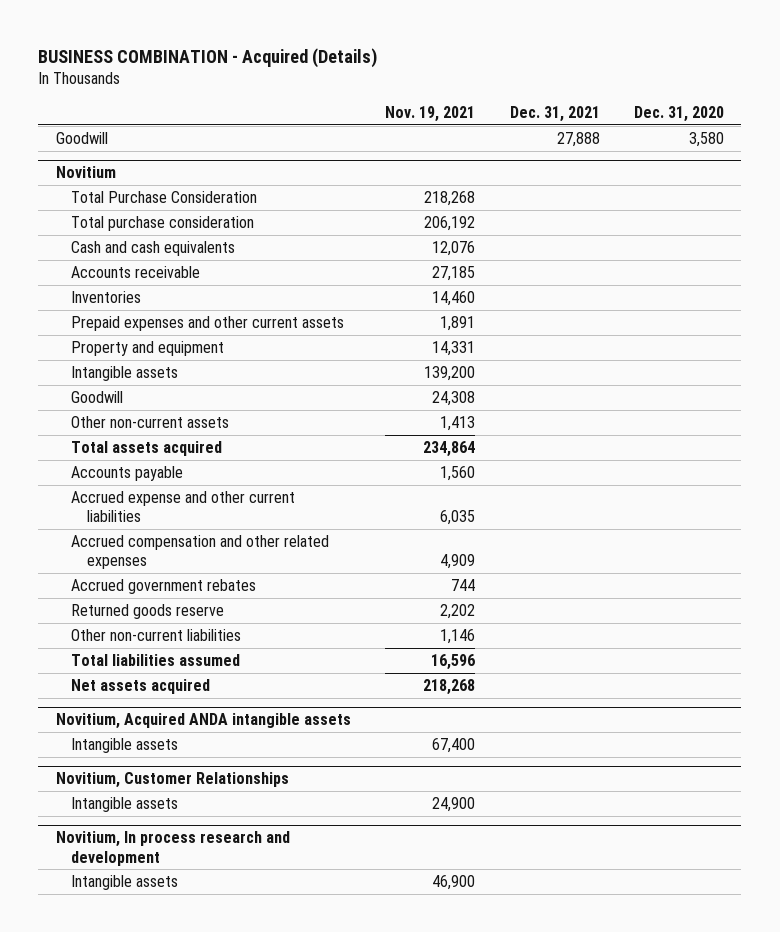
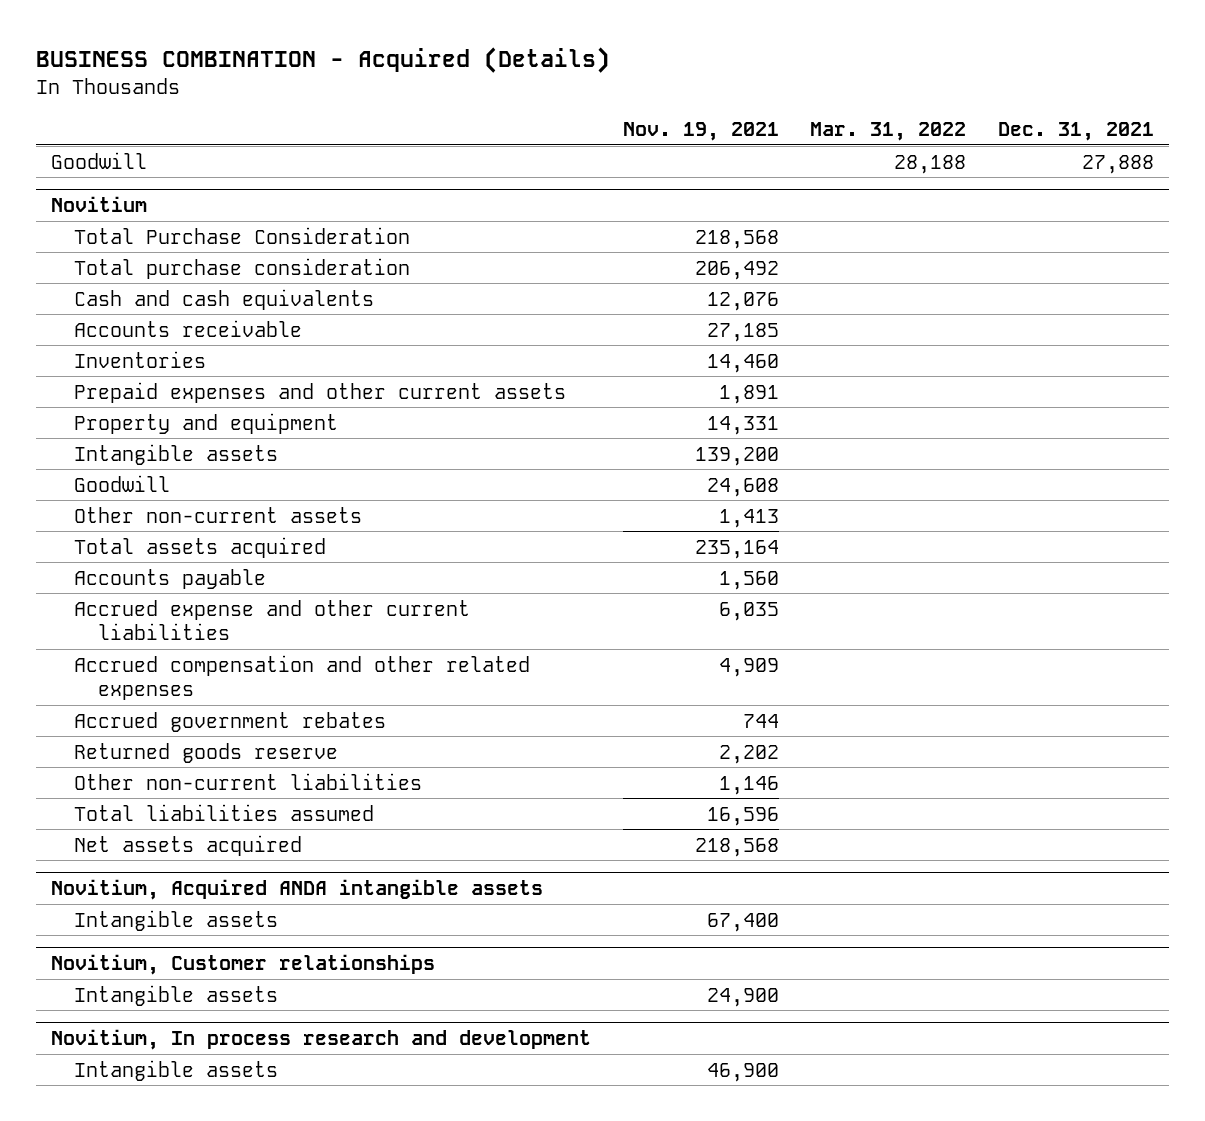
- | Nov. 19, 2021 | Dec. 31, 2021 | Dec. 31, 2020
+ | Nov. 19, 2021 | Mar. 31, 2022 | Dec. 31, 2021
@ Novitium
- Total Purchase Consideration | 218,268 | |
- Total purchase consideration | 206,192 | |
+ Total Purchase Consideration | 218,568 | |
+ Total purchase consideration | 206,492 | |
- Goodwill | 24,308 | |
+ Goodwill | 24,608 | |
- Total assets acquired | 234,864 | |
+ Total assets acquired | 235,164 | |
- Net assets acquired | 218,268 | |
+ Net assets acquired | 218,568 | |
- Novitium, Customer Relationships
+ Novitium, Customer relationships

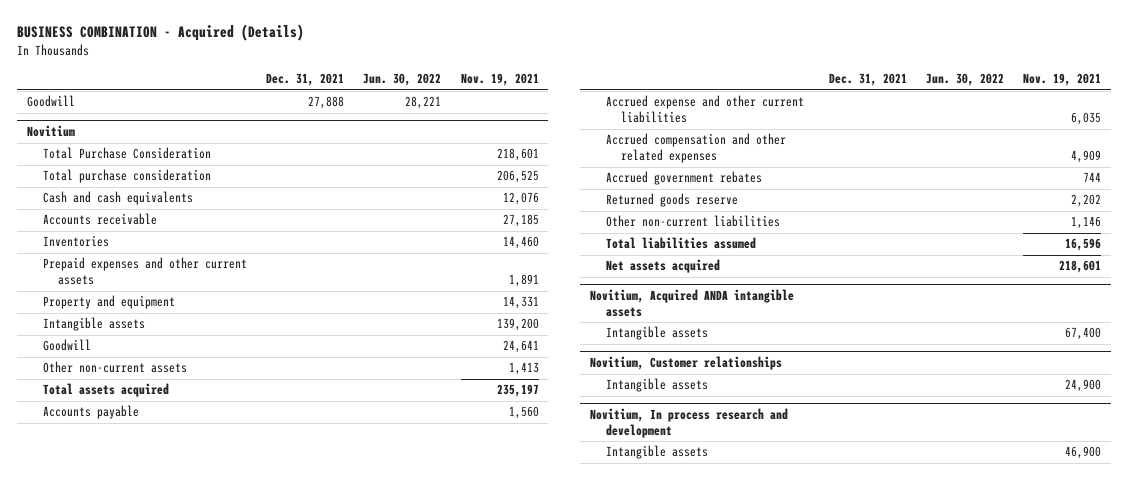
- | Nov. 19, 2021 | Mar. 31, 2022 | Dec. 31, 2021
+ | Dec. 31, 2021 | Jun. 30, 2022 | Nov. 19, 2021
@ Novitium
- Total Purchase Consideration | 218,568 | |
- Total purchase consideration | 206,492 | |
+ Total Purchase Consideration | | | 218,601
+ Total purchase consideration | | | 206,525
- Goodwill | 24,608 | |
+ Goodwill | | | 24,641
- Total assets acquired | 235,164 | |
+ Total assets acquired | | | 235,197
- Net assets acquired | 218,568 | |
+ Net assets acquired | | | 218,601

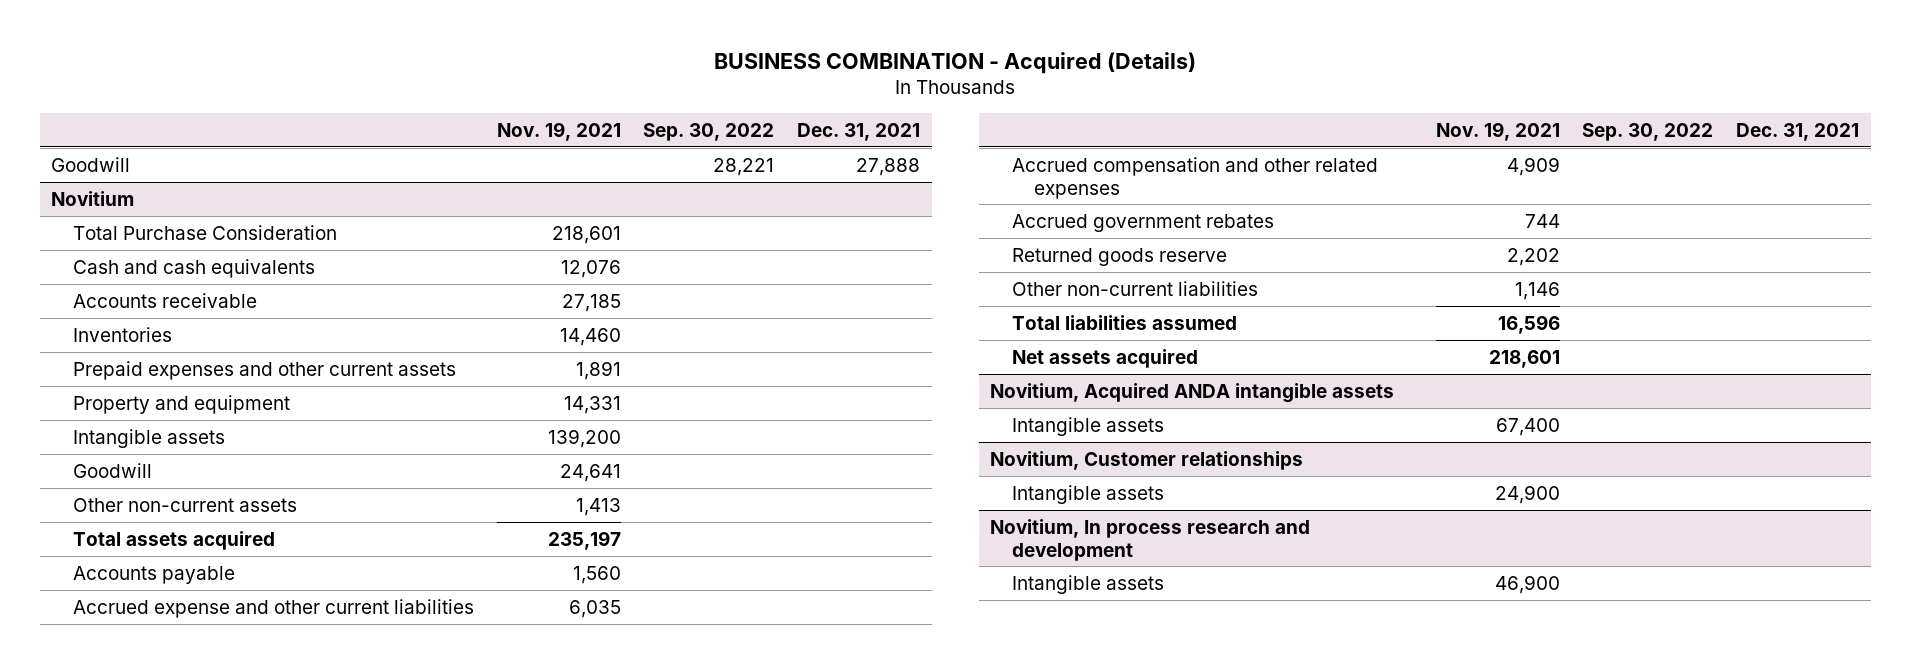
- | Dec. 31, 2021 | Jun. 30, 2022 | Nov. 19, 2021
+ | Nov. 19, 2021 | Sep. 30, 2022 | Dec. 31, 2021
@ Novitium
- Total purchase consideration | | | 206,525

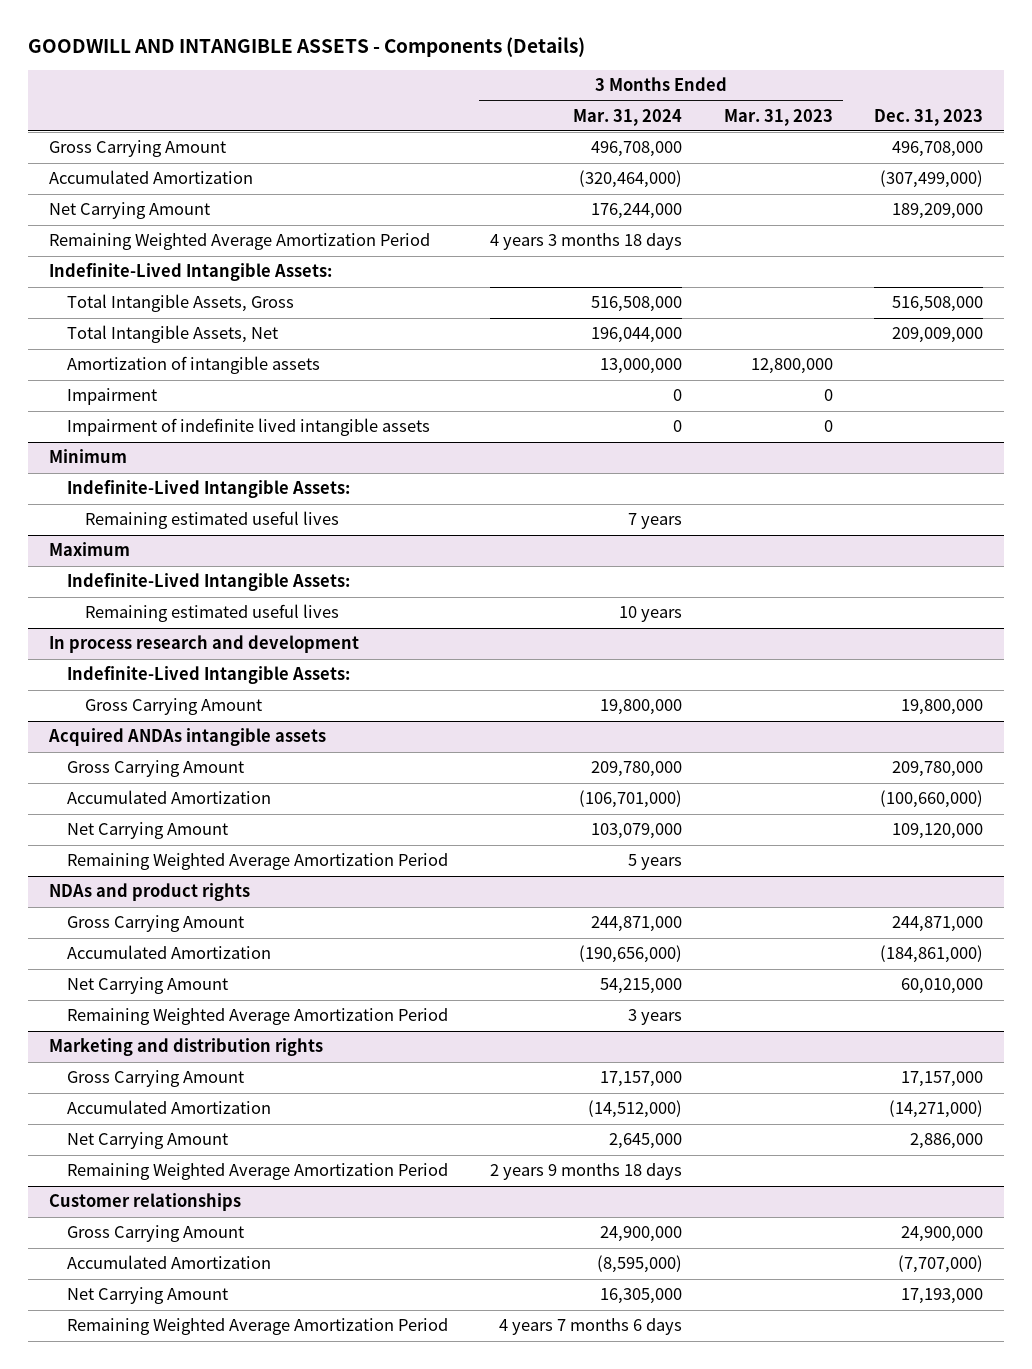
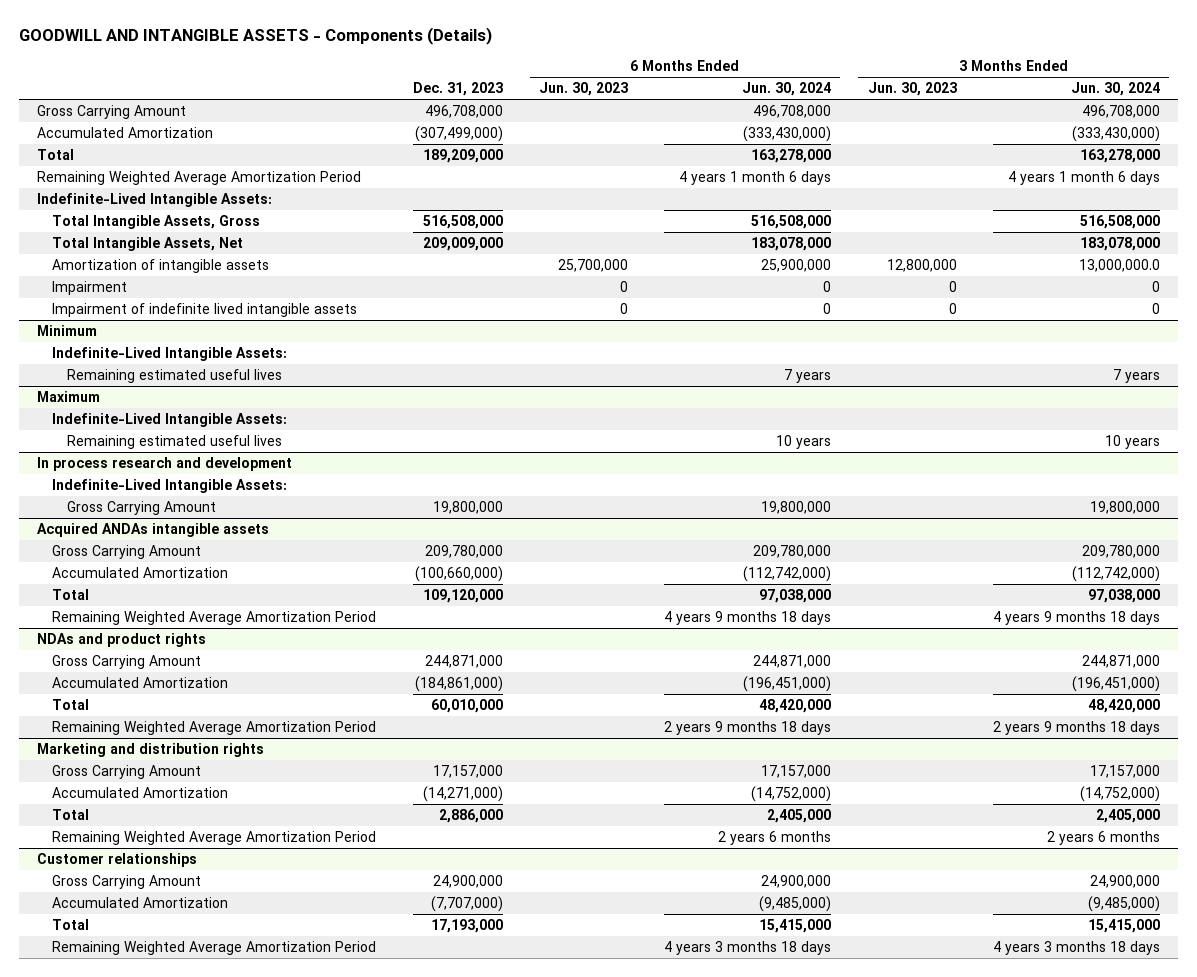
- | 3 Months Ended Mar. 31, 2024 | 3 Months Ended Mar. 31, 2023 | Dec. 31, 2023
+ | Dec. 31, 2023 | 6 Months Ended Jun. 30, 2023 | 6 Months Ended Jun. 30, 2024 | 3 Months Ended Jun. 30, 2023 | 3 Months Ended Jun. 30, 2024
- Net Carrying Amount | 176,244,000 | | 189,209,000
+ Total | 189,209,000 | | 163,278,000 | | 163,278,000
@ Acquired ANDAs intangible assets
- Net Carrying Amount | 103,079,000 | | 109,120,000
+ Total | 109,120,000 | | 97,038,000 | | 97,038,000
@ NDAs and product rights
- Net Carrying Amount | 54,215,000 | | 60,010,000
+ Total | 60,010,000 | | 48,420,000 | | 48,420,000
@ Marketing and distribution rights
- Net Carrying Amount | 2,645,000 | | 2,886,000
+ Total | 2,886,000 | | 2,405,000 | | 2,405,000
@ Customer relationships
- Net Carrying Amount | 16,305,000 | | 17,193,000
+ Total | 17,193,000 | | 15,415,000 | | 15,415,000

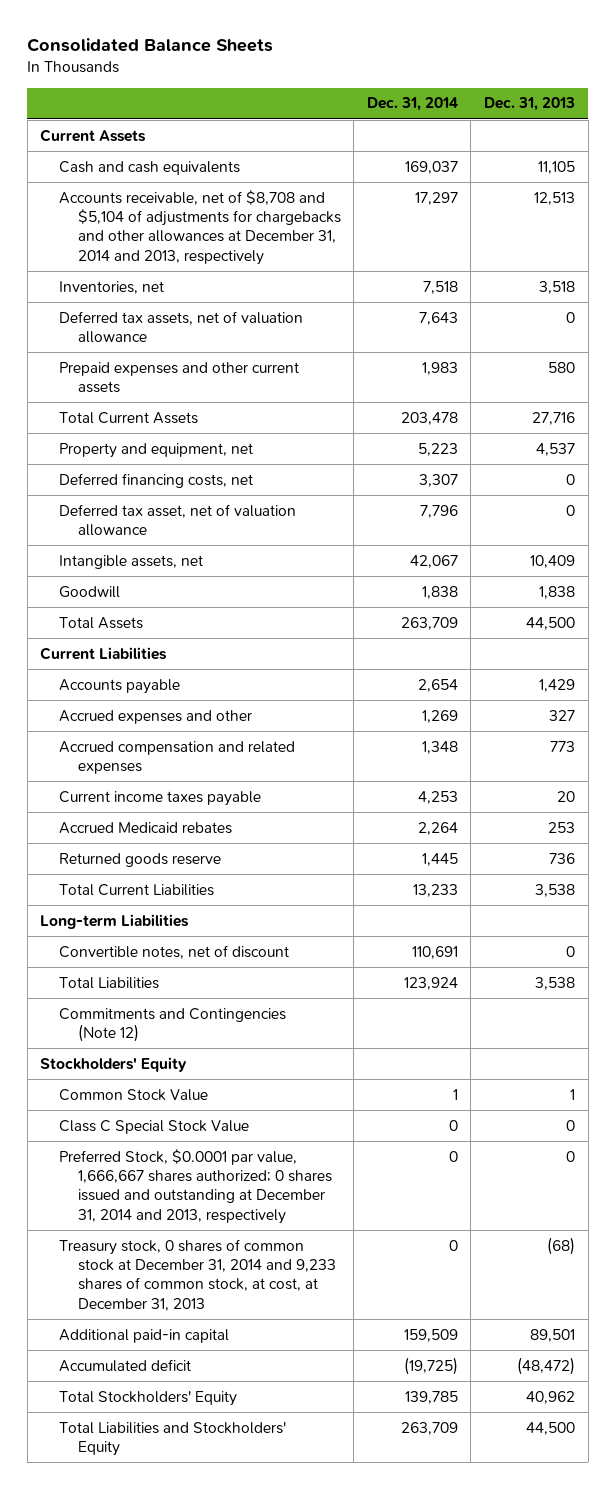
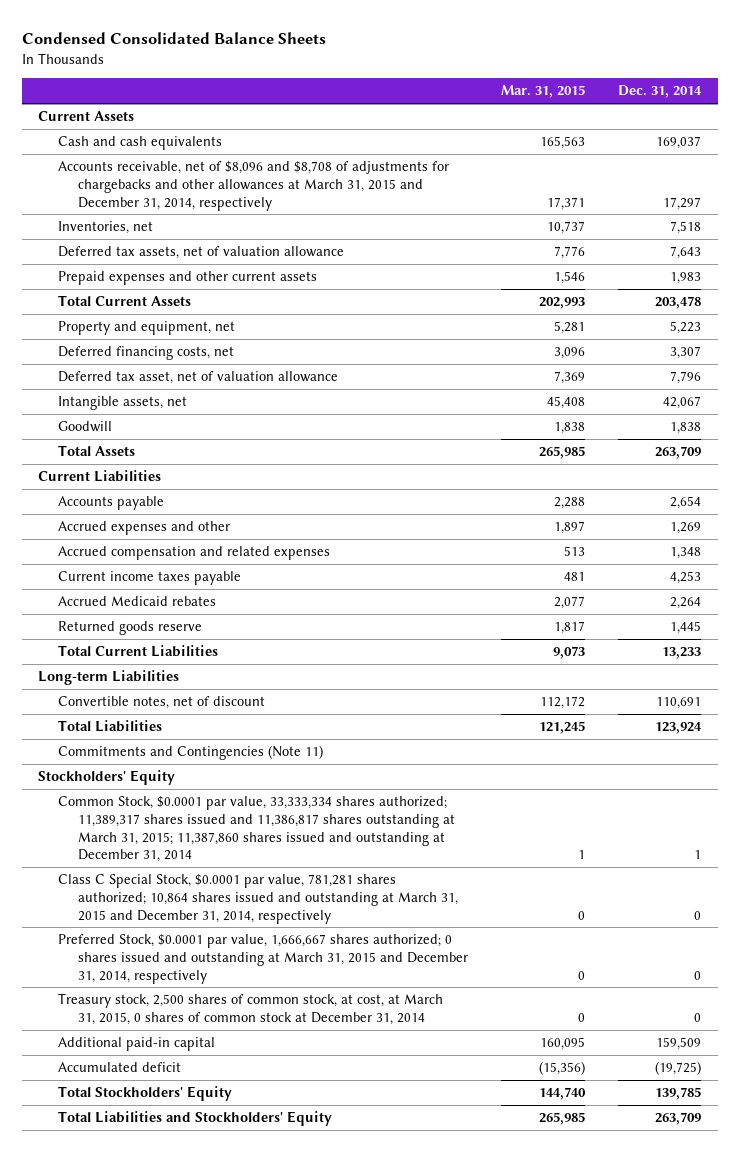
- Consolidated Balance Sheets
+ Condensed Consolidated Balance Sheets
- | Dec. 31, 2014 | Dec. 31, 2013
+ | Mar. 31, 2015 | Dec. 31, 2014
- Accounts receivable, net of $8,708 and $5,104 of adjustments for chargebacks and other allowances at December 31, 2014 and 2013, respectively | 17,297 | 12,513
+ Accounts receivable, net of $8,096 and $8,708 of adjustments for chargebacks and other allowances at March 31, 2015 and December 31, 2014, respectively | 17,371 | 17,297
- Commitments and Contingencies (Note 12)
+ Commitments and Contingencies (Note 11)
- Common Stock Value | 1 | 1
- Class C Special Stock Value | 0 | 0
- Preferred Stock, $0.0001 par value, 1,666,667 shares authorized; 0 shares issued and outstanding at December 31, 2014 and 2013, respectively | 0 | 0
- Treasury stock, 0 shares of common stock at December 31, 2014 and 9,233 shares of common stock, at cost, at December 31, 2013 | 0 | (68)
+ Common Stock, $0.0001 par value, 33,333,334 shares authorized; 11,389,317 shares issued and 11,386,817 shares outstanding at March 31, 2015; 11,387,860 shares issued and outstanding at December 31, 2014 | 1 | 1
+ Class C Special Stock, $0.0001 par value, 781,281 shares authorized; 10,864 shares issued and outstanding at March 31, 2015 and December 31, 2014, respectively | 0 | 0
+ Preferred Stock, $0.0001 par value, 1,666,667 shares authorized; 0 shares issued and outstanding at March 31, 2015 and December 31, 2014, respectively | 0 | 0
+ Treasury stock, 2,500 shares of common stock, at cost, at March 31, 2015, 0 shares of common stock at December 31, 2014 | 0 | 0

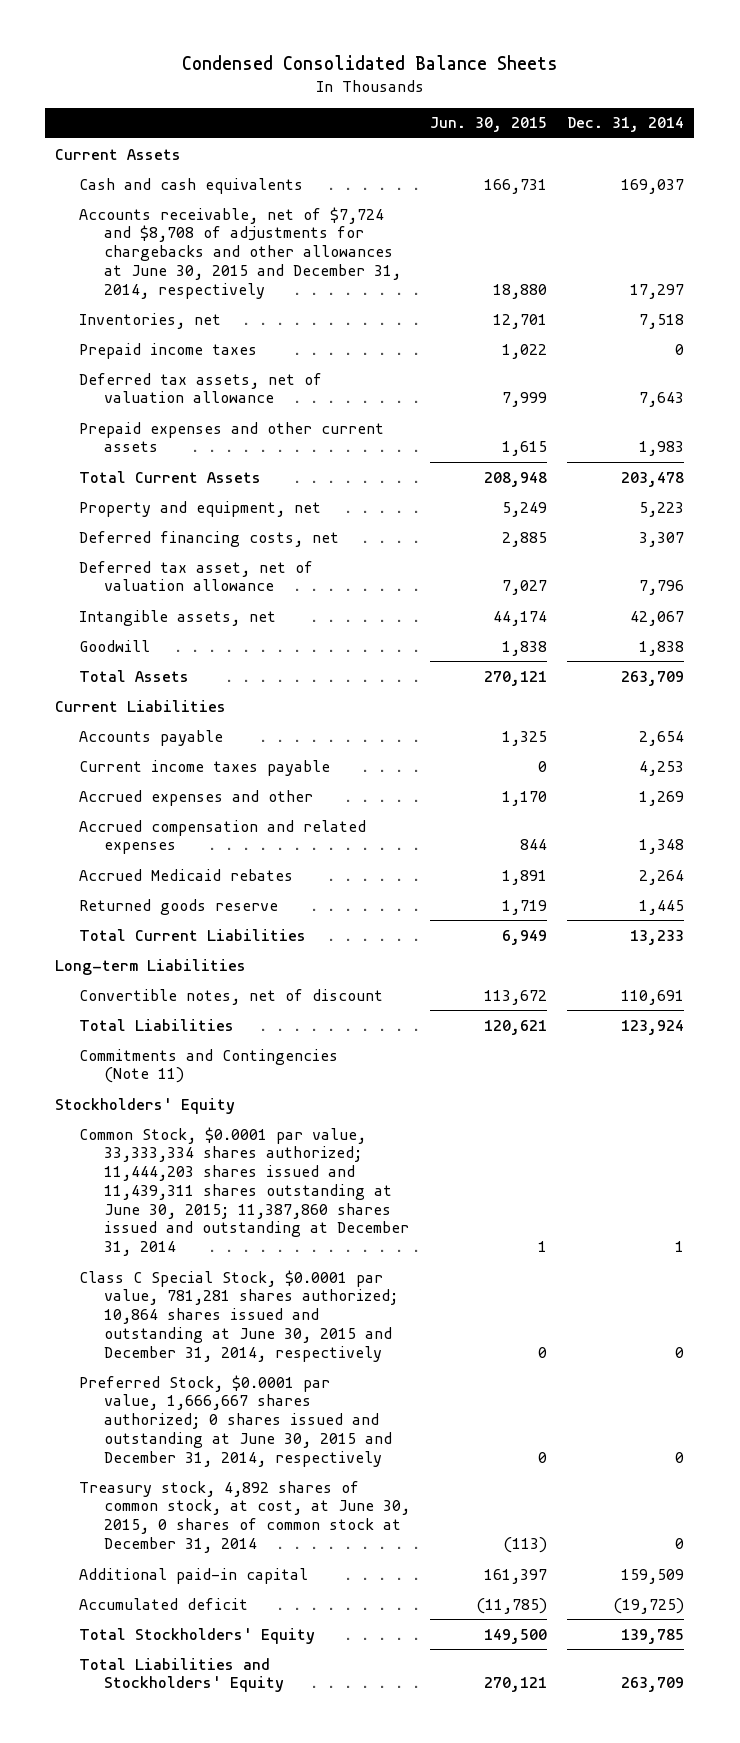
- | Mar. 31, 2015 | Dec. 31, 2014
+ | Jun. 30, 2015 | Dec. 31, 2014
- Accounts receivable, net of $8,096 and $8,708 of adjustments for chargebacks and other allowances at March 31, 2015 and December 31, 2014, respectively | 17,371 | 17,297
+ Accounts receivable, net of $7,724 and $8,708 of adjustments for chargebacks and other allowances at June 30, 2015 and December 31, 2014, respectively | 18,880 | 17,297
+ Prepaid income taxes | 1,022 | 0
moved up: Current income taxes payable | 0 | 4,253
- Common Stock, $0.0001 par value, 33,333,334 shares authorized; 11,389,317 shares issued and 11,386,817 shares outstanding at March 31, 2015; 11,387,860 shares issued and outstanding at December 31, 2014 | 1 | 1
- Class C Special Stock, $0.0001 par value, 781,281 shares authorized; 10,864 shares issued and outstanding at March 31, 2015 and December 31, 2014, respectively | 0 | 0
- Preferred Stock, $0.0001 par value, 1,666,667 shares authorized; 0 shares issued and outstanding at March 31, 2015 and December 31, 2014, respectively | 0 | 0
- Treasury stock, 2,500 shares of common stock, at cost, at March 31, 2015, 0 shares of common stock at December 31, 2014 | 0 | 0
+ Common Stock, $0.0001 par value, 33,333,334 shares authorized; 11,444,203 shares issued and 11,439,311 shares outstanding at June 30, 2015; 11,387,860 shares issued and outstanding at December 31, 2014 | 1 | 1
+ Class C Special Stock, $0.0001 par value, 781,281 shares authorized; 10,864 shares issued and outstanding at June 30, 2015 and December 31, 2014, respectively | 0 | 0
+ Preferred Stock, $0.0001 par value, 1,666,667 shares authorized; 0 shares issued and outstanding at June 30, 2015 and December 31, 2014, respectively | 0 | 0
+ Treasury stock, 4,892 shares of common stock, at cost, at June 30, 2015, 0 shares of common stock at December 31, 2014 | (113) | 0

